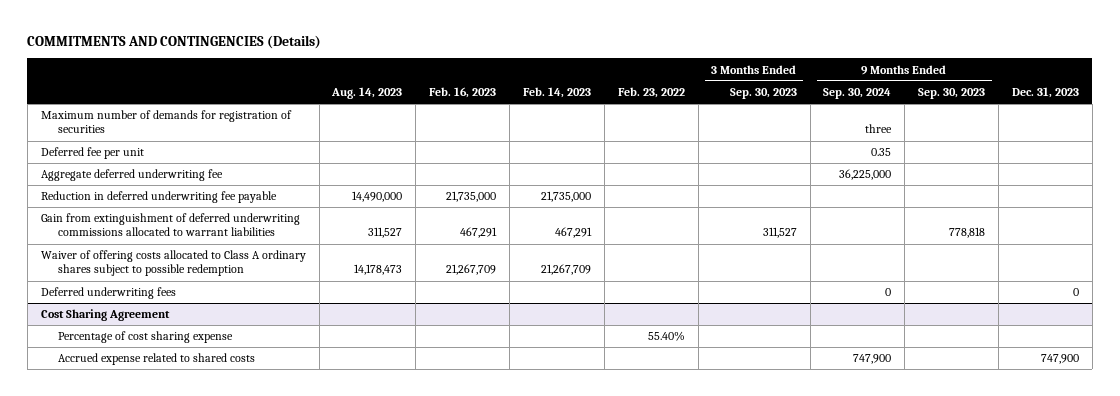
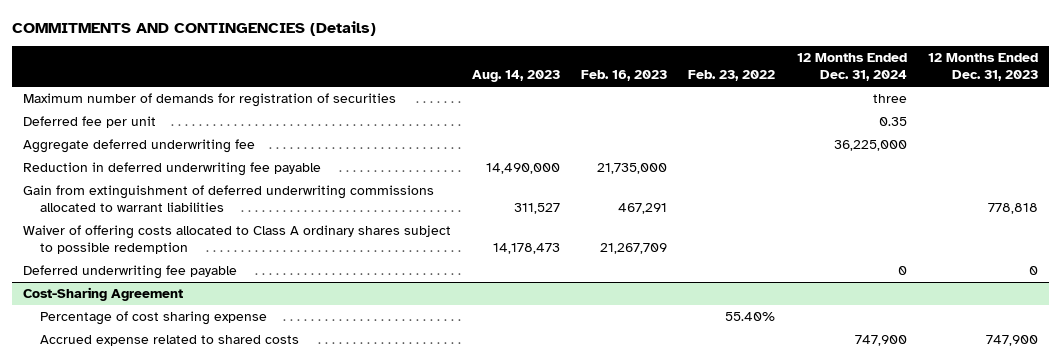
- | Aug. 14, 2023 | Feb. 16, 2023 | Feb. 14, 2023 | Feb. 23, 2022 | 3 Months Ended Sep. 30, 2023 | 9 Months Ended Sep. 30, 2024 | 9 Months Ended Sep. 30, 2023 | Dec. 31, 2023
+ | Aug. 14, 2023 | Feb. 16, 2023 | Feb. 23, 2022 | 12 Months Ended Dec. 31, 2024 | 12 Months Ended Dec. 31, 2023
- Deferred underwriting fees | | | | | | 0 | | 0
- Cost Sharing Agreement
+ Deferred underwriting fee payable | | | | 0 | 0
+ Cost-Sharing Agreement

